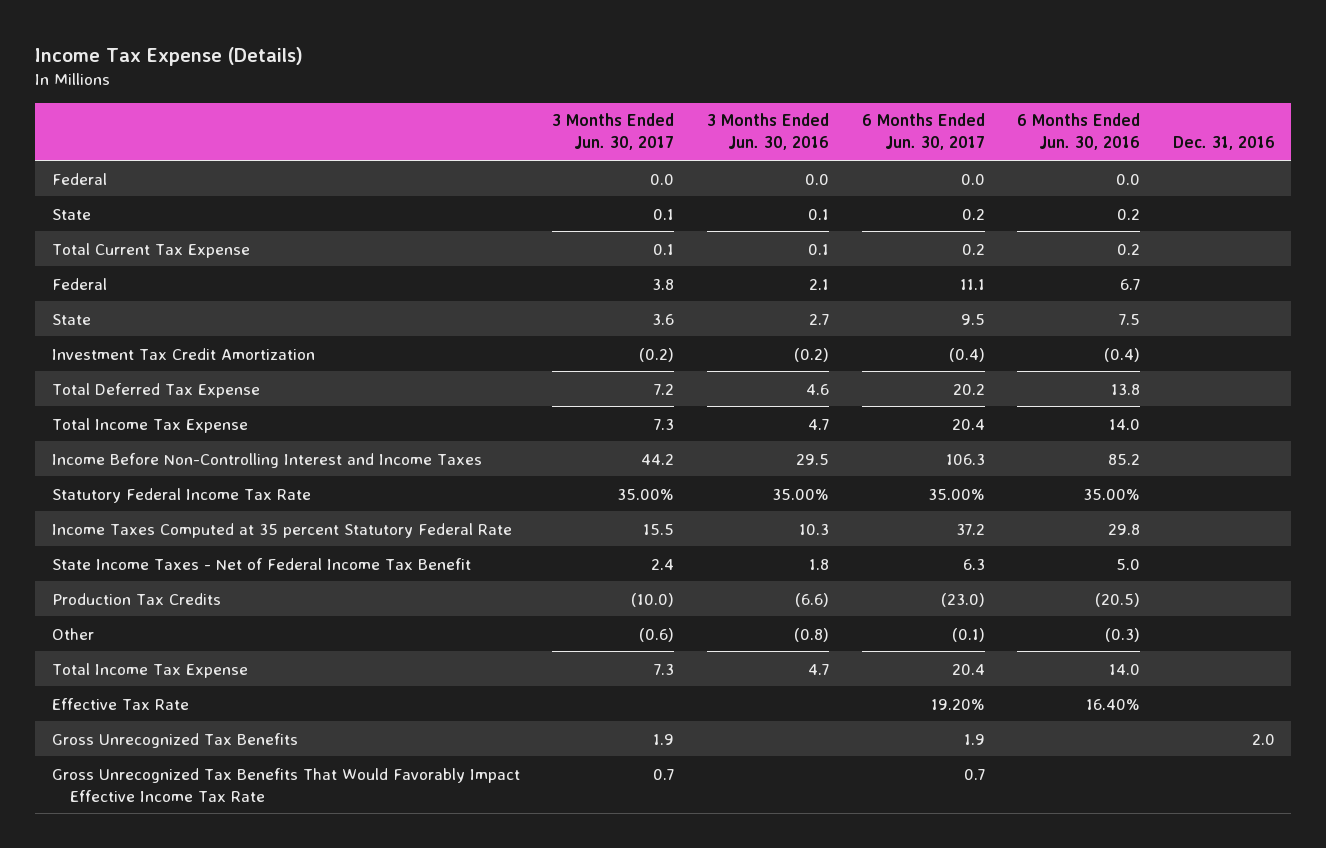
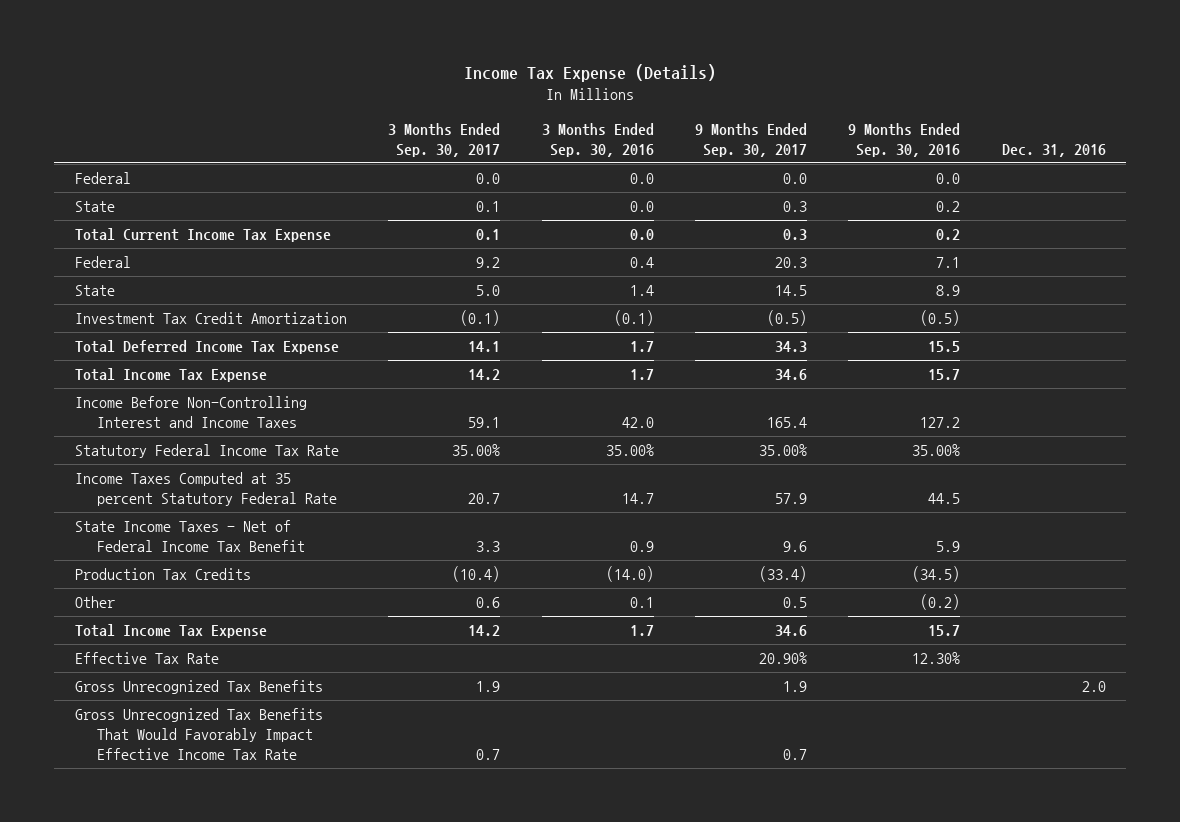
- | 3 Months Ended Jun. 30, 2017 | 3 Months Ended Jun. 30, 2016 | 6 Months Ended Jun. 30, 2017 | 6 Months Ended Jun. 30, 2016 | Dec. 31, 2016
+ | 3 Months Ended Sep. 30, 2017 | 3 Months Ended Sep. 30, 2016 | 9 Months Ended Sep. 30, 2017 | 9 Months Ended Sep. 30, 2016 | Dec. 31, 2016
- Total Current Tax Expense | 0.1 | 0.1 | 0.2 | 0.2 |
+ Total Current Income Tax Expense | 0.1 | 0.0 | 0.3 | 0.2 |
- Total Deferred Tax Expense | 7.2 | 4.6 | 20.2 | 13.8 |
+ Total Deferred Income Tax Expense | 14.1 | 1.7 | 34.3 | 15.5 |

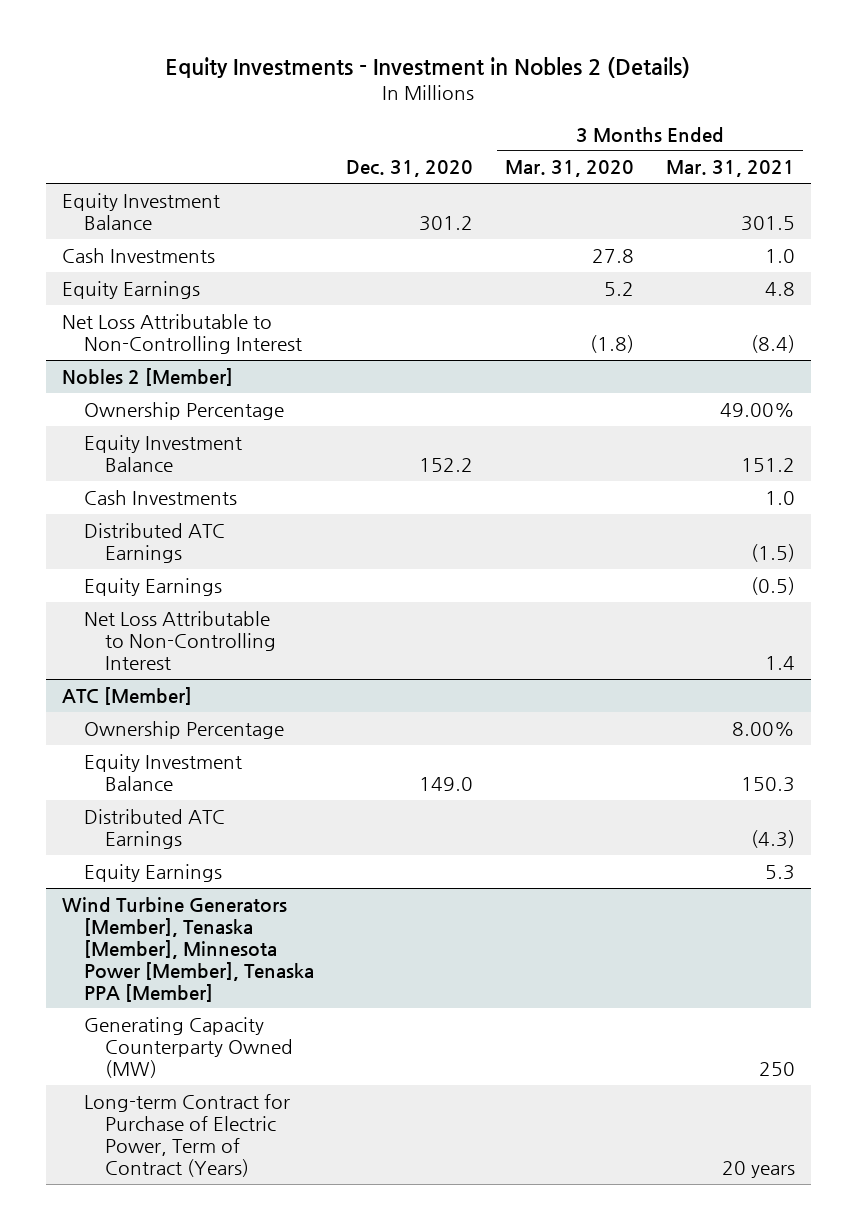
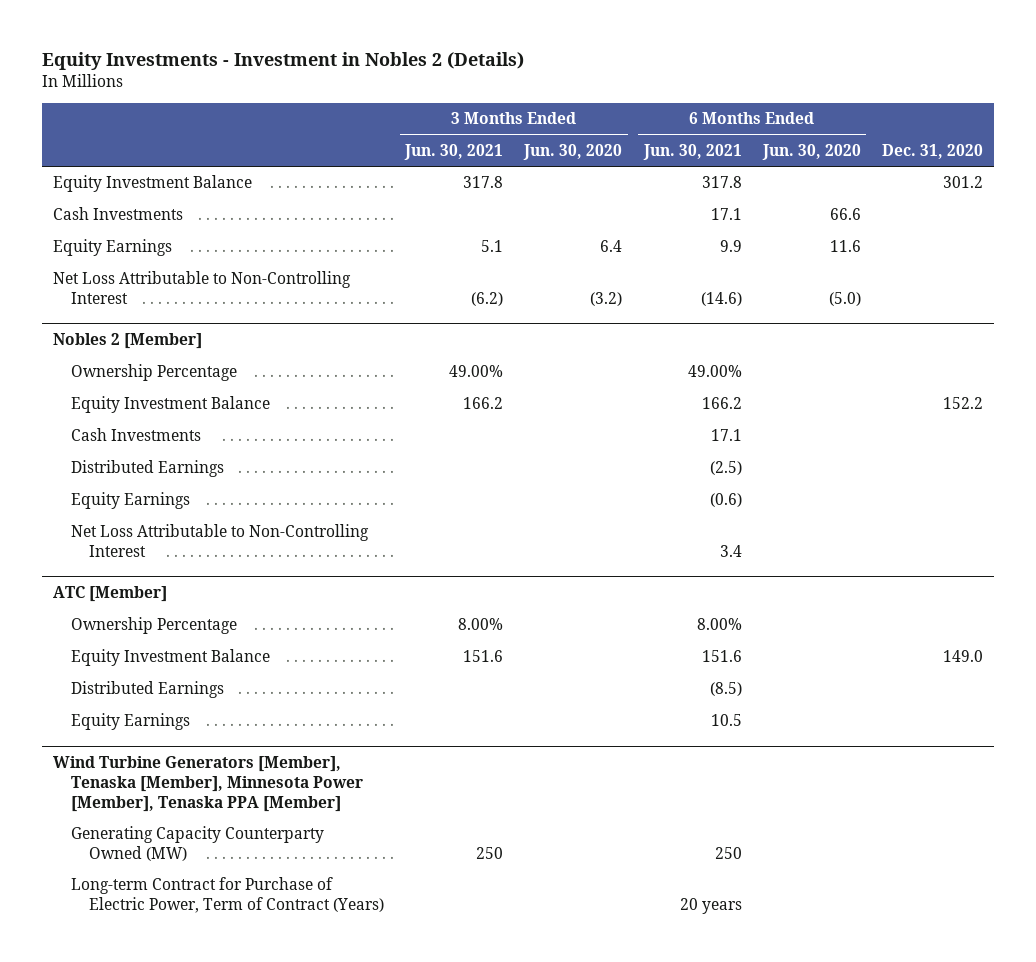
- | Dec. 31, 2020 | 3 Months Ended Mar. 31, 2020 | 3 Months Ended Mar. 31, 2021
+ | 3 Months Ended Jun. 30, 2021 | 3 Months Ended Jun. 30, 2020 | 6 Months Ended Jun. 30, 2021 | 6 Months Ended Jun. 30, 2020 | Dec. 31, 2020
@ Nobles 2 [Member]
- Distributed ATC Earnings | | | (1.5)
+ Distributed Earnings | | | (2.5) | |
@ ATC [Member]
- Distributed ATC Earnings | | | (4.3)
+ Distributed Earnings | | | (8.5) | |

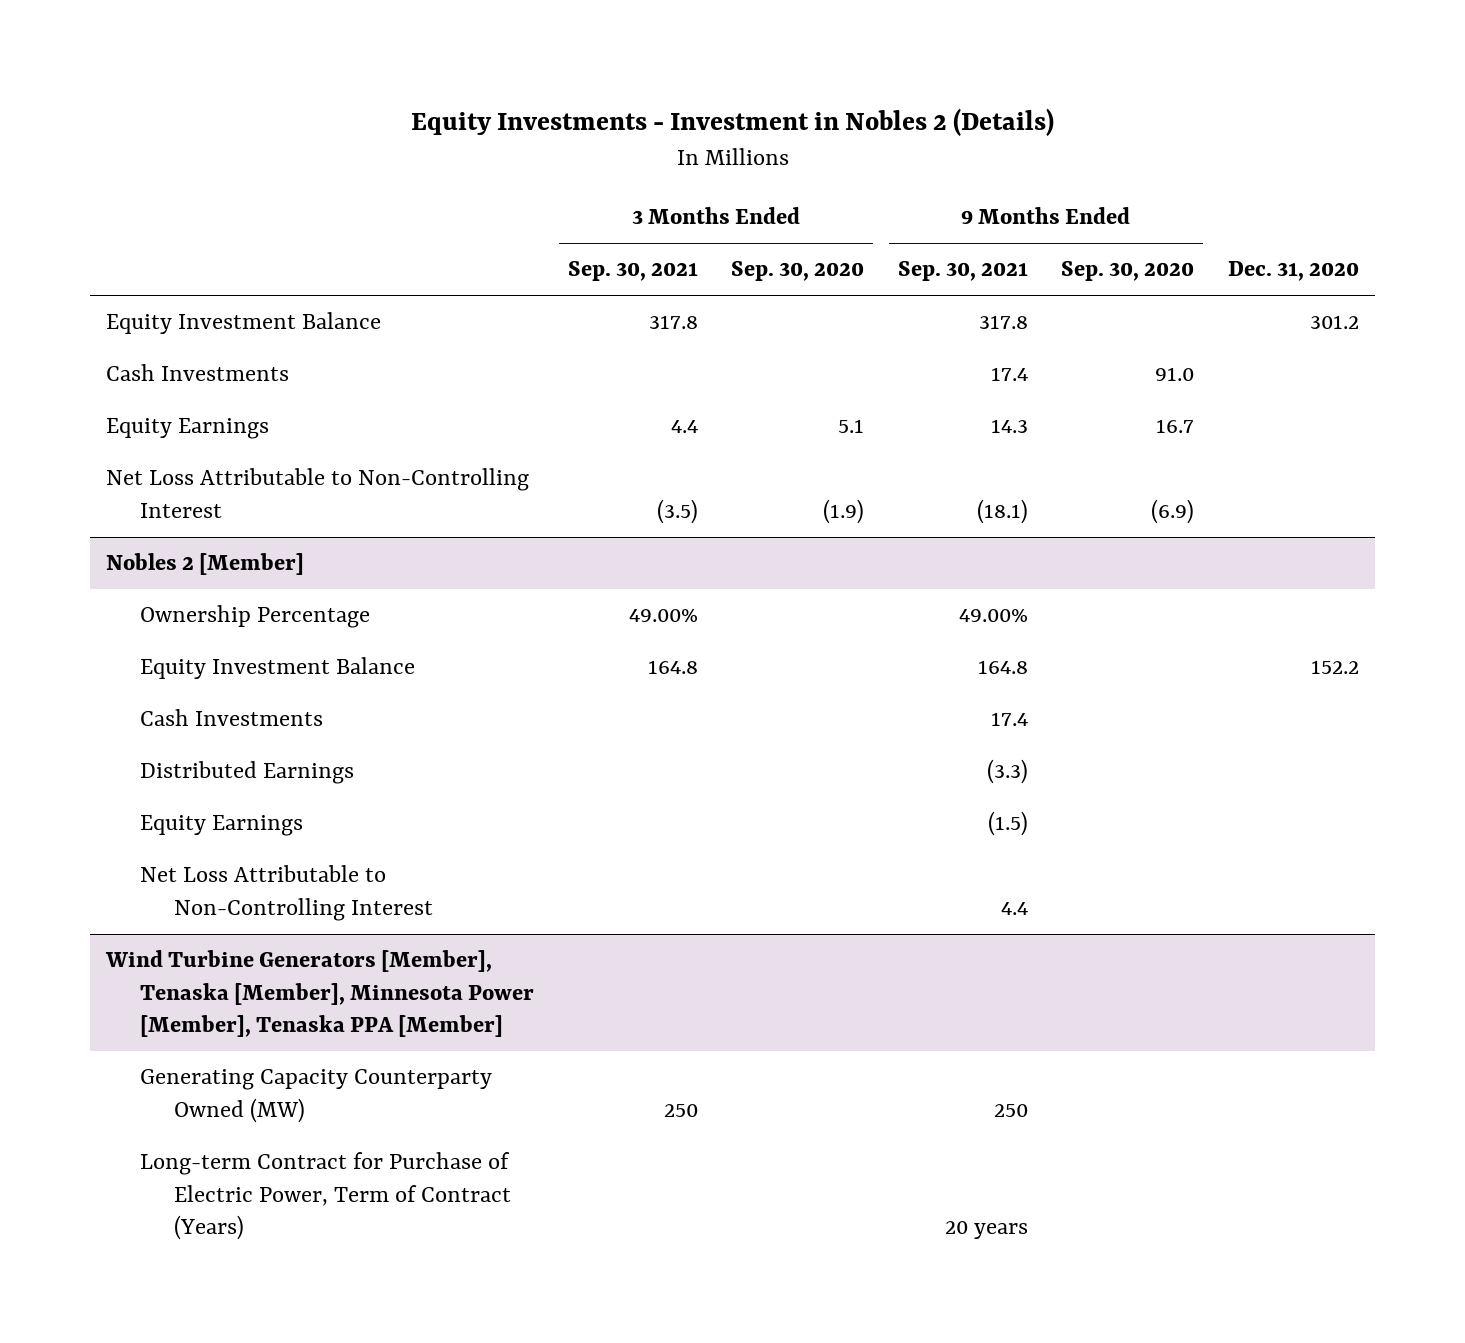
- | 3 Months Ended Jun. 30, 2021 | 3 Months Ended Jun. 30, 2020 | 6 Months Ended Jun. 30, 2021 | 6 Months Ended Jun. 30, 2020 | Dec. 31, 2020
+ | 3 Months Ended Sep. 30, 2021 | 3 Months Ended Sep. 30, 2020 | 9 Months Ended Sep. 30, 2021 | 9 Months Ended Sep. 30, 2020 | Dec. 31, 2020
- ATC [Member]
- Ownership Percentage | 8.00% | | 8.00% | |
- Equity Investment Balance | 151.6 | | 151.6 | | 149.0
- Distributed Earnings | | | (8.5) | |
- Equity Earnings | | | 10.5 | |

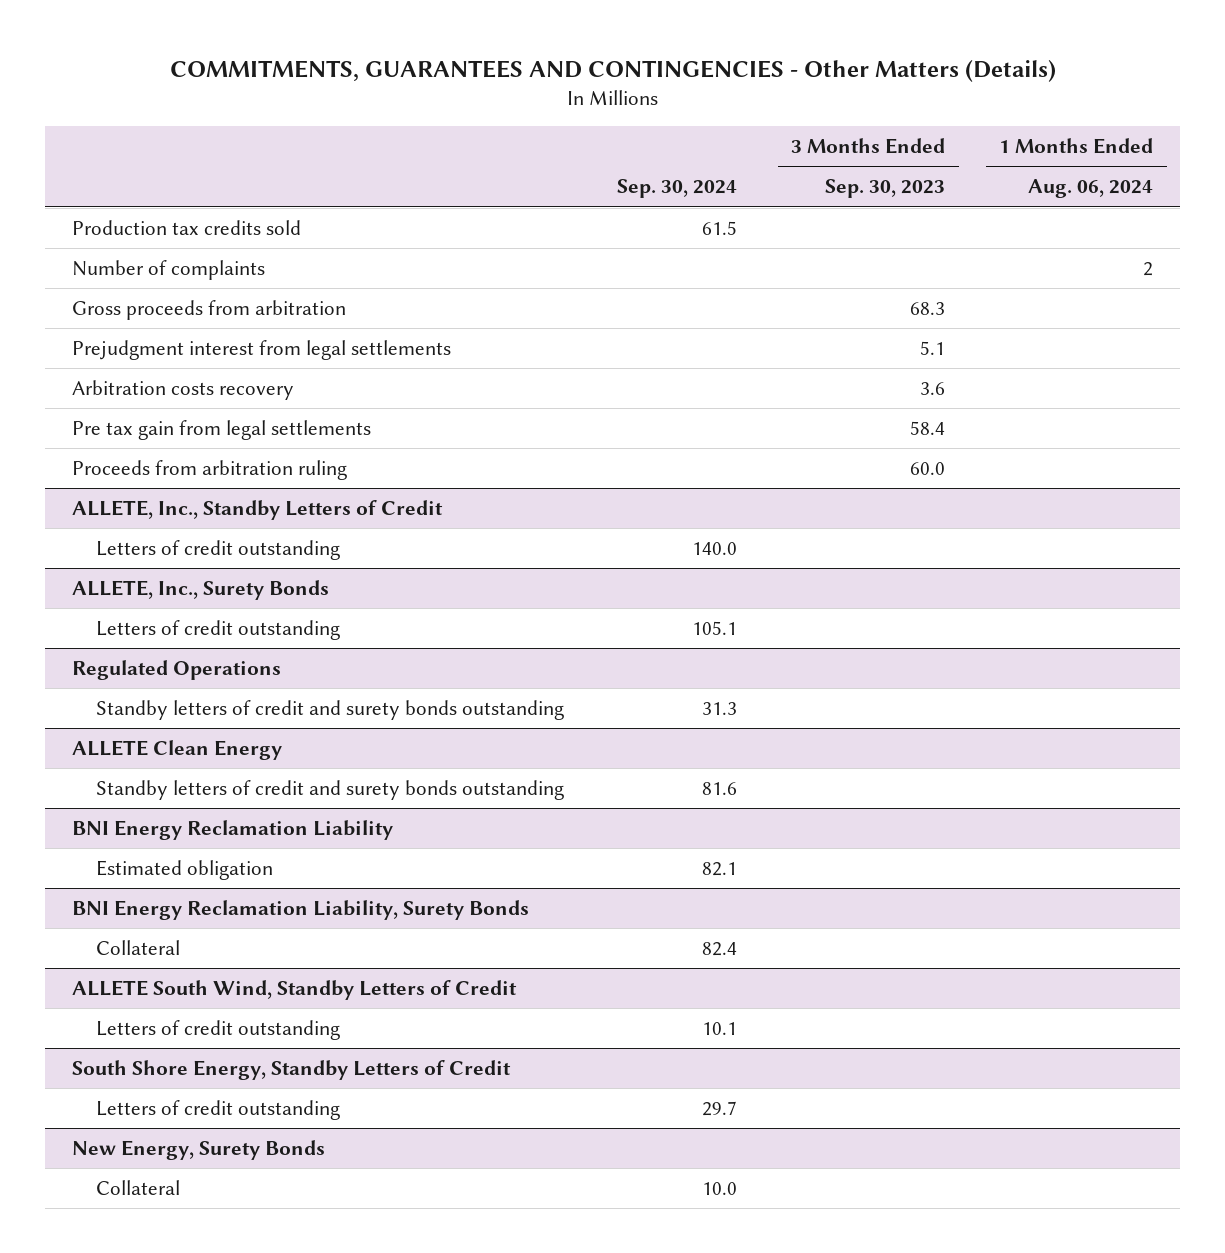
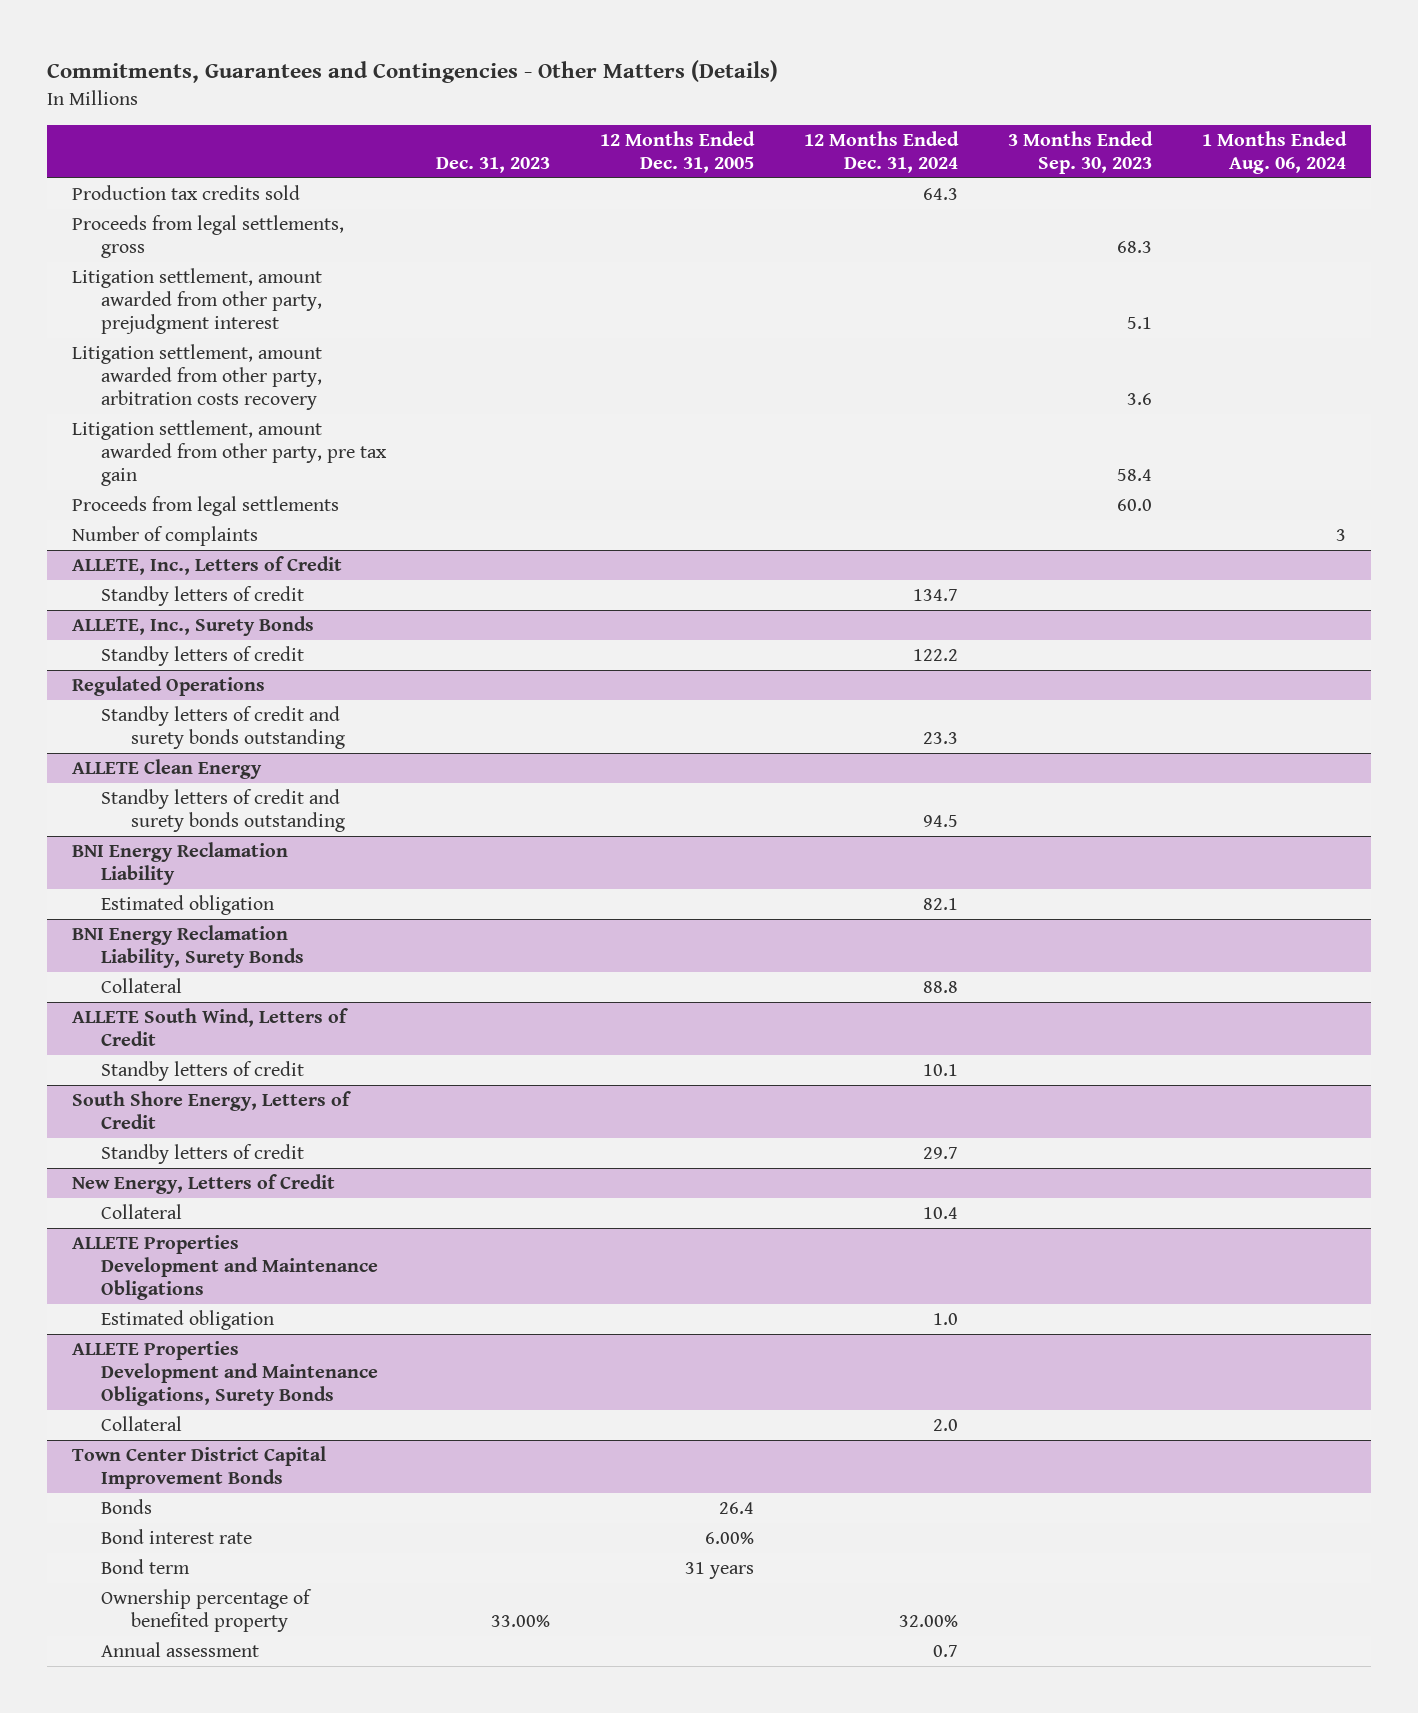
- COMMITMENTS, GUARANTEES AND CONTINGENCIES - Other Matters (Details)
+ Commitments, Guarantees and Contingencies - Other Matters (Details)
- | Sep. 30, 2024 | 3 Months Ended Sep. 30, 2023 | 1 Months Ended Aug. 06, 2024
+ | Dec. 31, 2023 | 12 Months Ended Dec. 31, 2005 | 12 Months Ended Dec. 31, 2024 | 3 Months Ended Sep. 30, 2023 | 1 Months Ended Aug. 06, 2024
- Number of complaints | | | 2
- Gross proceeds from arbitration | | 68.3 |
- Prejudgment interest from legal settlements | | 5.1 |
- Arbitration costs recovery | | 3.6 |
- Pre tax gain from legal settlements | | 58.4 |
- Proceeds from arbitration ruling | | 60.0 |
- ALLETE, Inc., Standby Letters of Credit
- Letters of credit outstanding | 140.0 | |
+ Proceeds from legal settlements, gross | | | | 68.3 |
+ Litigation settlement, amount awarded from other party, prejudgment interest | | | | 5.1 |
+ Litigation settlement, amount awarded from other party, arbitration costs recovery | | | | 3.6 |
+ Litigation settlement, amount awarded from other party, pre tax gain | | | | 58.4 |
+ Proceeds from legal settlements | | | | 60.0 |
+ Number of complaints | | | | | 3
+ ALLETE, Inc., Letters of Credit
+ Standby letters of credit | | | 134.7 | |
@ ALLETE, Inc., Surety Bonds
- Letters of credit outstanding | 105.1 | |
+ Standby letters of credit | | | 122.2 | |
- ALLETE South Wind, Standby Letters of Credit
- Letters of credit outstanding | 10.1 | |
- South Shore Energy, Standby Letters of Credit
- Letters of credit outstanding | 29.7 | |
- New Energy, Surety Bonds
- Collateral | 10.0 | |
+ ALLETE South Wind, Letters of Credit
+ Standby letters of credit | | | 10.1 | |
+ South Shore Energy, Letters of Credit
+ Standby letters of credit | | | 29.7 | |
+ New Energy, Letters of Credit
+ Collateral | | | 10.4 | |
+ ALLETE Properties Development and Maintenance Obligations
+ Estimated obligation | | | 1.0 | |
+ ALLETE Properties Development and Maintenance Obligations, Surety Bonds
+ Collateral | | | 2.0 | |
+ Town Center District Capital Improvement Bonds
+ Bonds | | 26.4 | | |
+ Bond interest rate | | 6.00% | | |
+ Bond term | | 31 years | | |
+ Ownership percentage of benefited property | 33.00% | | 32.00% | |
+ Annual assessment | | | 0.7 | |

